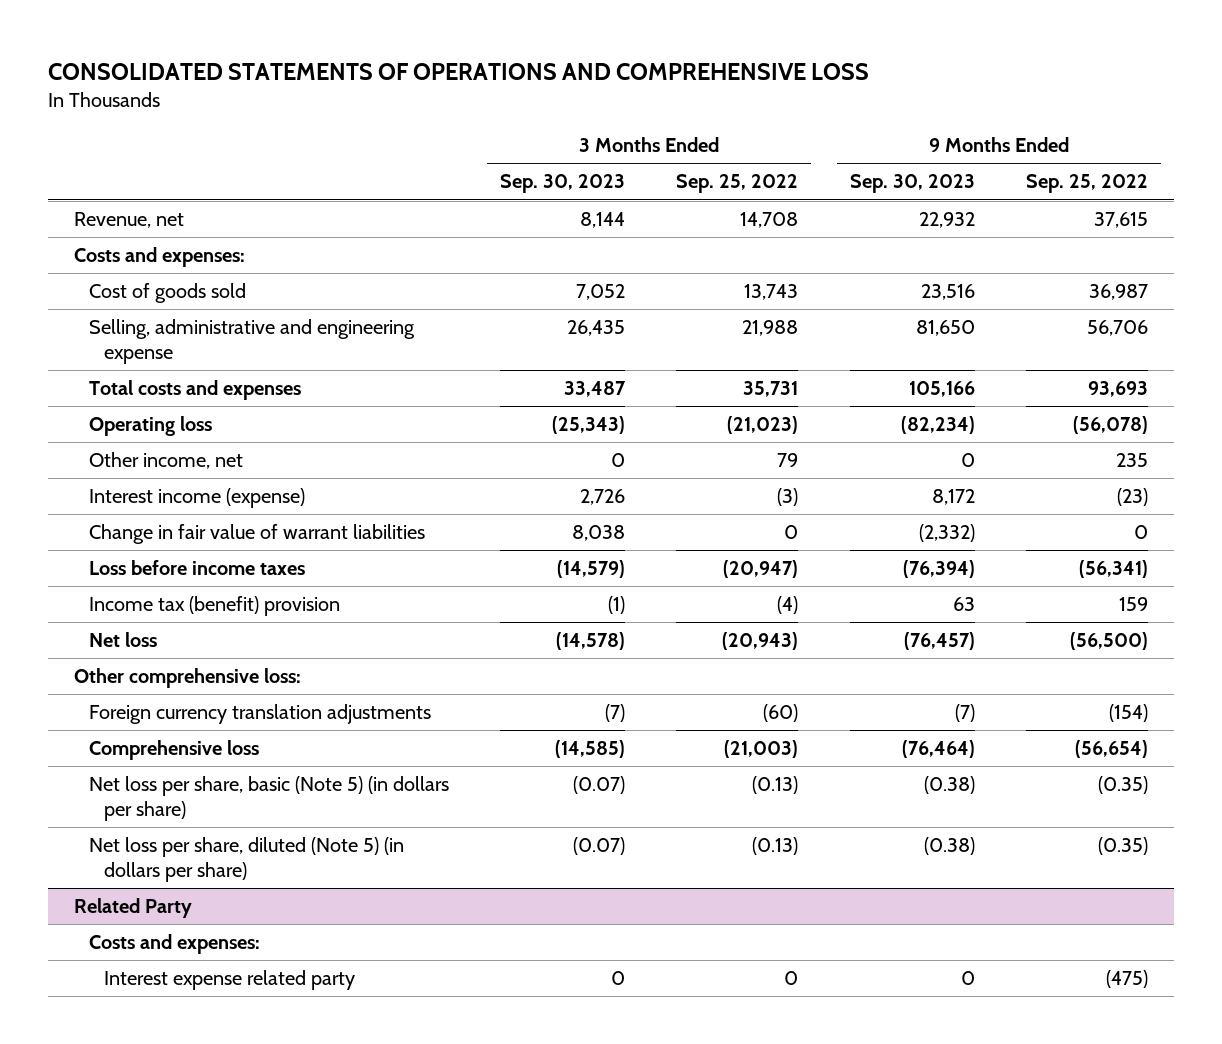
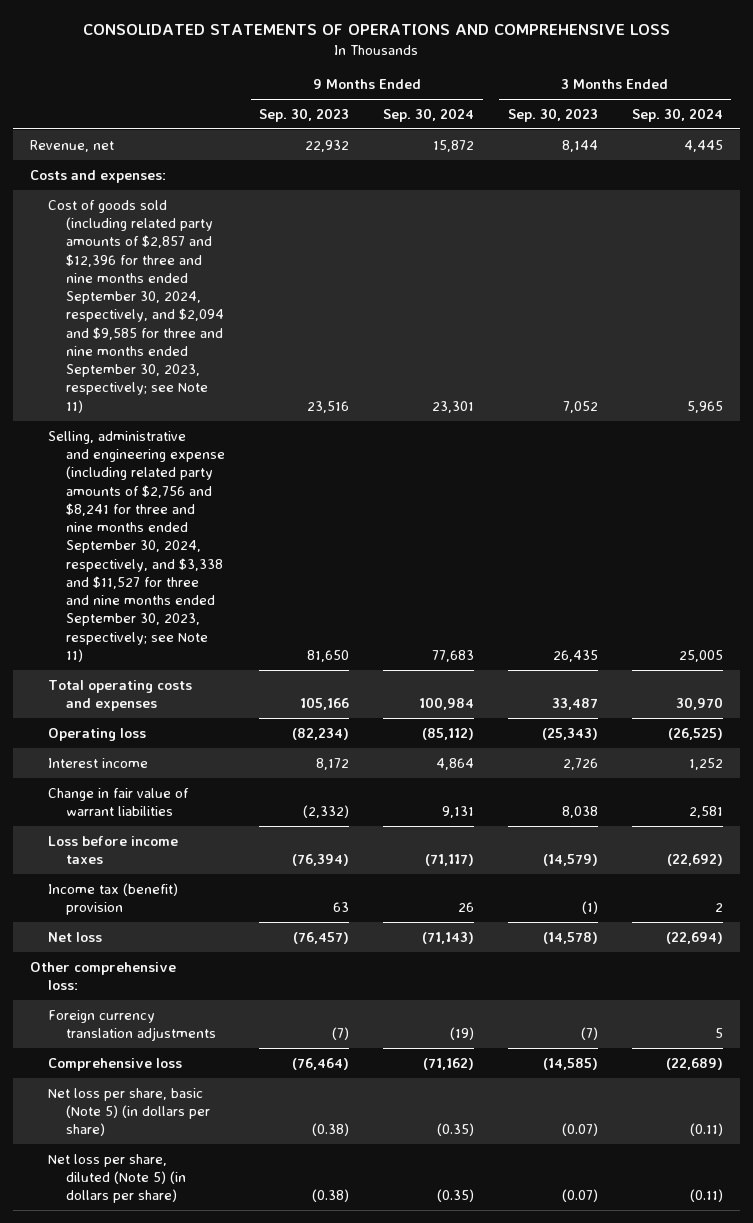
- | 3 Months Ended Sep. 30, 2023 | 3 Months Ended Sep. 25, 2022 | 9 Months Ended Sep. 30, 2023 | 9 Months Ended Sep. 25, 2022
+ | 9 Months Ended Sep. 30, 2023 | 9 Months Ended Sep. 30, 2024 | 3 Months Ended Sep. 30, 2023 | 3 Months Ended Sep. 30, 2024
- Cost of goods sold | 7,052 | 13,743 | 23,516 | 36,987
- Selling, administrative and engineering expense | 26,435 | 21,988 | 81,650 | 56,706
- Total costs and expenses | 33,487 | 35,731 | 105,166 | 93,693
+ Cost of goods sold (including related party amounts of $2,857 and $12,396 for three and nine months ended September 30, 2024, respectively, and $2,094 and $9,585 for three and nine months ended September 30, 2023, respectively; see Note 11) | 23,516 | 23,301 | 7,052 | 5,965
+ Selling, administrative and engineering expense (including related party amounts of $2,756 and $8,241 for three and nine months ended September 30, 2024, respectively, and $3,338 and $11,527 for three and nine months ended September 30, 2023, respectively; see Note 11) | 81,650 | 77,683 | 26,435 | 25,005
+ Total operating costs and expenses | 105,166 | 100,984 | 33,487 | 30,970
- Other income, net | 0 | 79 | 0 | 235
- Interest income (expense) | 2,726 | (3) | 8,172 | (23)
+ Interest income | 8,172 | 4,864 | 2,726 | 1,252
- Related Party
- Costs and expenses:
- Interest expense related party | 0 | 0 | 0 | (475)

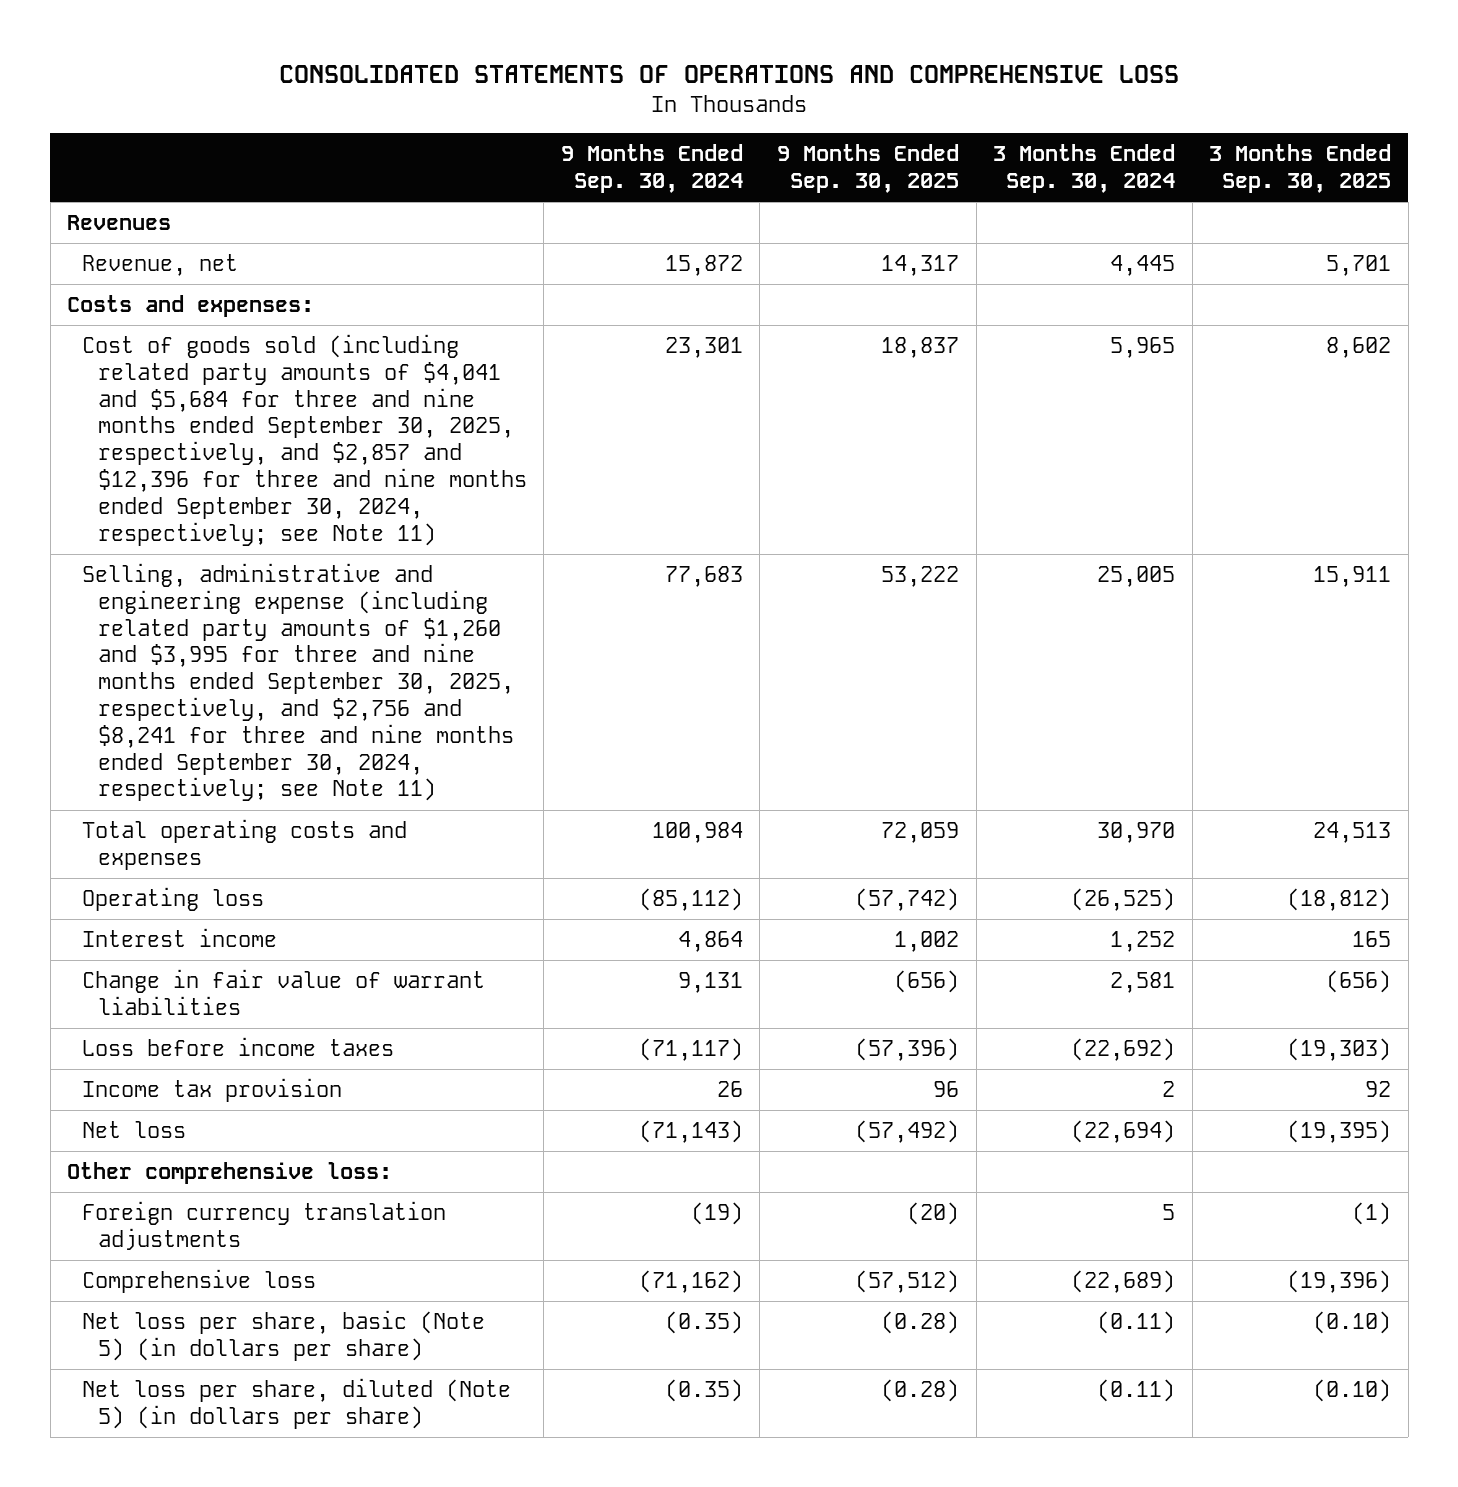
- | 9 Months Ended Sep. 30, 2023 | 9 Months Ended Sep. 30, 2024 | 3 Months Ended Sep. 30, 2023 | 3 Months Ended Sep. 30, 2024
+ | 9 Months Ended Sep. 30, 2024 | 9 Months Ended Sep. 30, 2025 | 3 Months Ended Sep. 30, 2024 | 3 Months Ended Sep. 30, 2025
+ Revenues
- Cost of goods sold (including related party amounts of $2,857 and $12,396 for three and nine months ended September 30, 2024, respectively, and $2,094 and $9,585 for three and nine months ended September 30, 2023, respectively; see Note 11) | 23,516 | 23,301 | 7,052 | 5,965
- Selling, administrative and engineering expense (including related party amounts of $2,756 and $8,241 for three and nine months ended September 30, 2024, respectively, and $3,338 and $11,527 for three and nine months ended September 30, 2023, respectively; see Note 11) | 81,650 | 77,683 | 26,435 | 25,005
+ Cost of goods sold (including related party amounts of $4,041 and $5,684 for three and nine months ended September 30, 2025, respectively, and $2,857 and $12,396 for three and nine months ended September 30, 2024, respectively; see Note 11) | 23,301 | 18,837 | 5,965 | 8,602
+ Selling, administrative and engineering expense (including related party amounts of $1,260 and $3,995 for three and nine months ended September 30, 2025, respectively, and $2,756 and $8,241 for three and nine months ended September 30, 2024, respectively; see Note 11) | 77,683 | 53,222 | 25,005 | 15,911
- Income tax (benefit) provision | 63 | 26 | (1) | 2
+ Income tax provision | 26 | 96 | 2 | 92

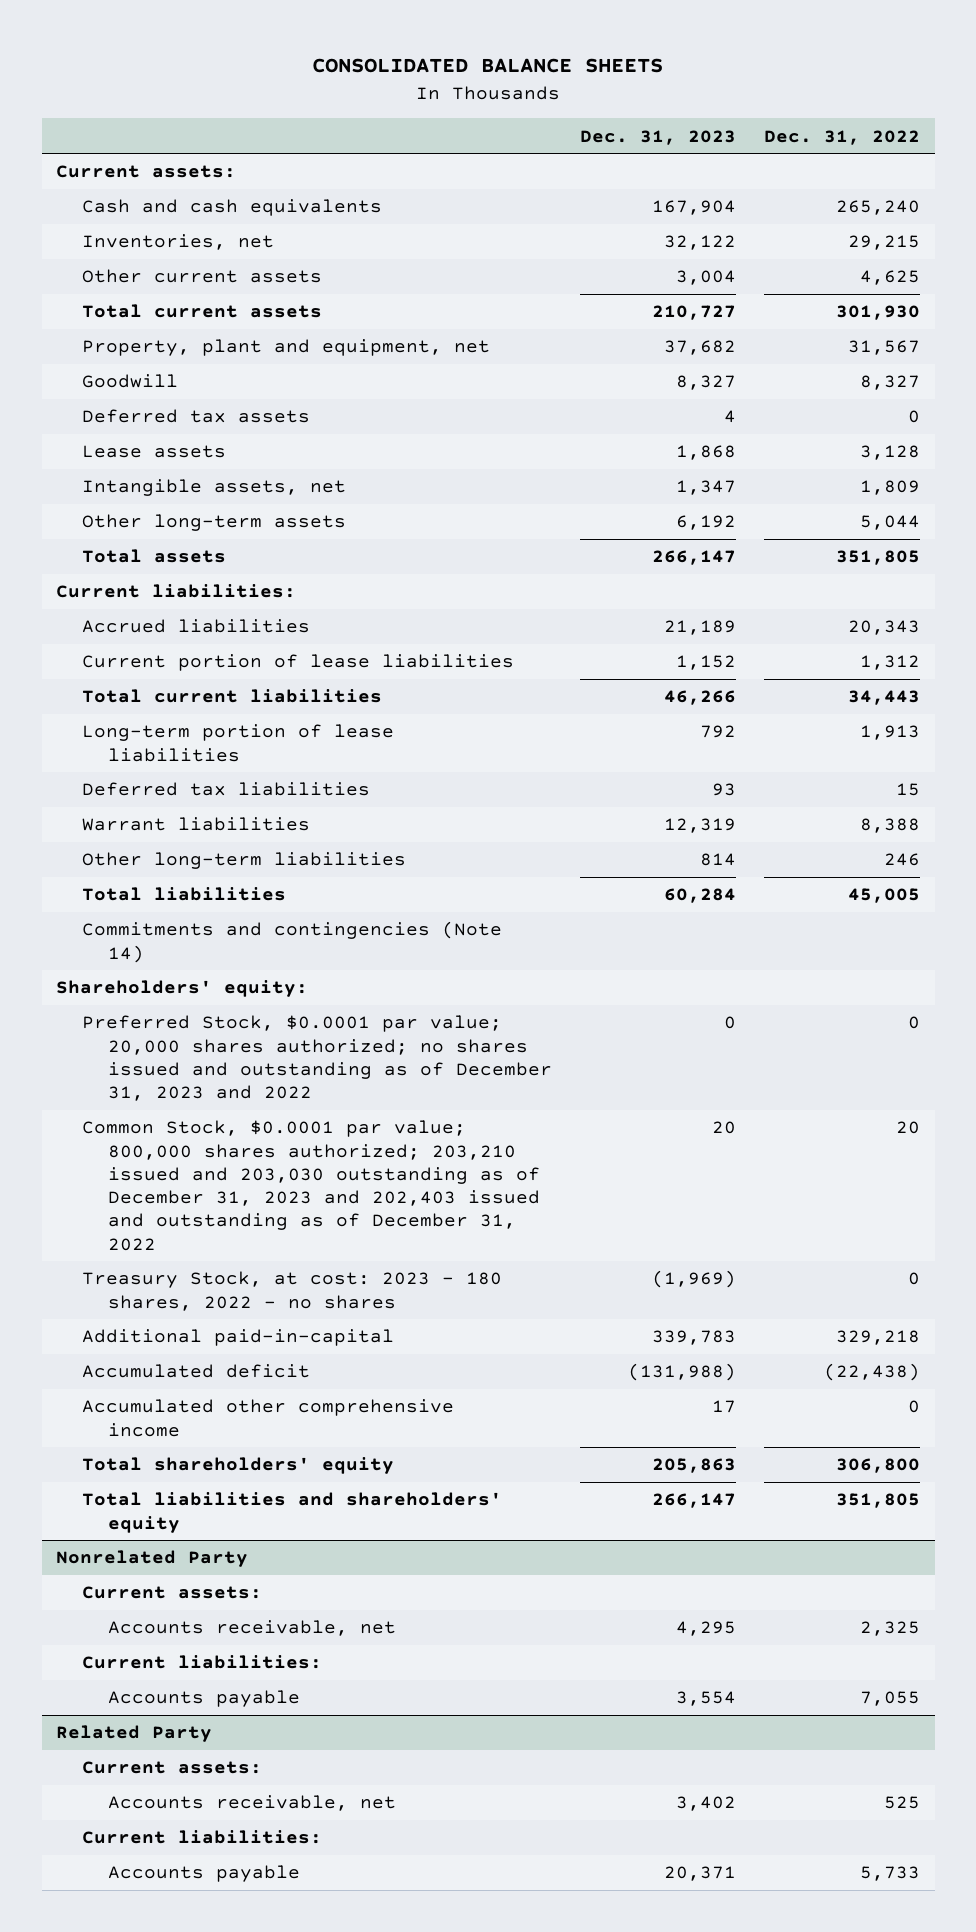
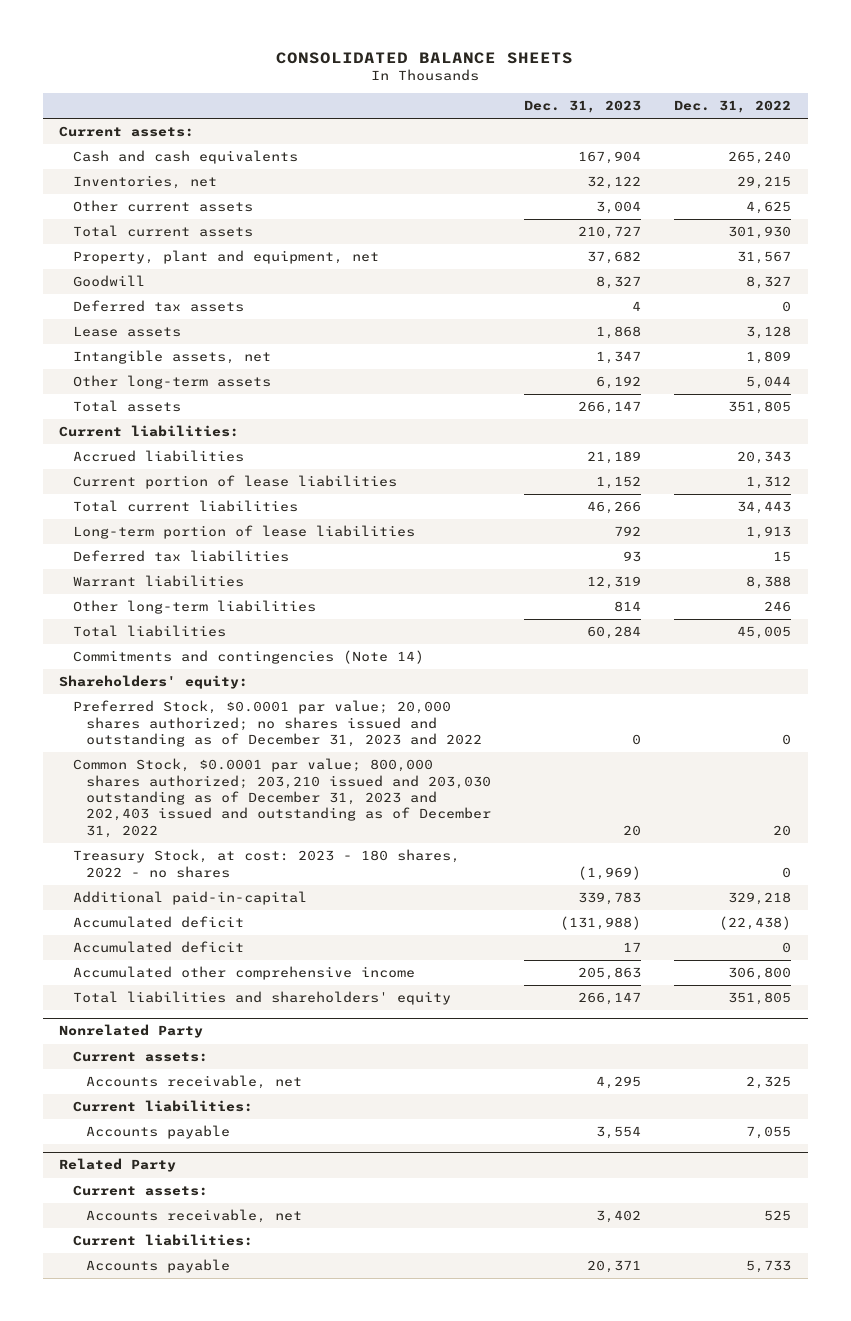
- Accumulated other comprehensive income | 17 | 0
- Total shareholders' equity | 205,863 | 306,800
+ Accumulated deficit | 17 | 0
+ Accumulated other comprehensive income | 205,863 | 306,800

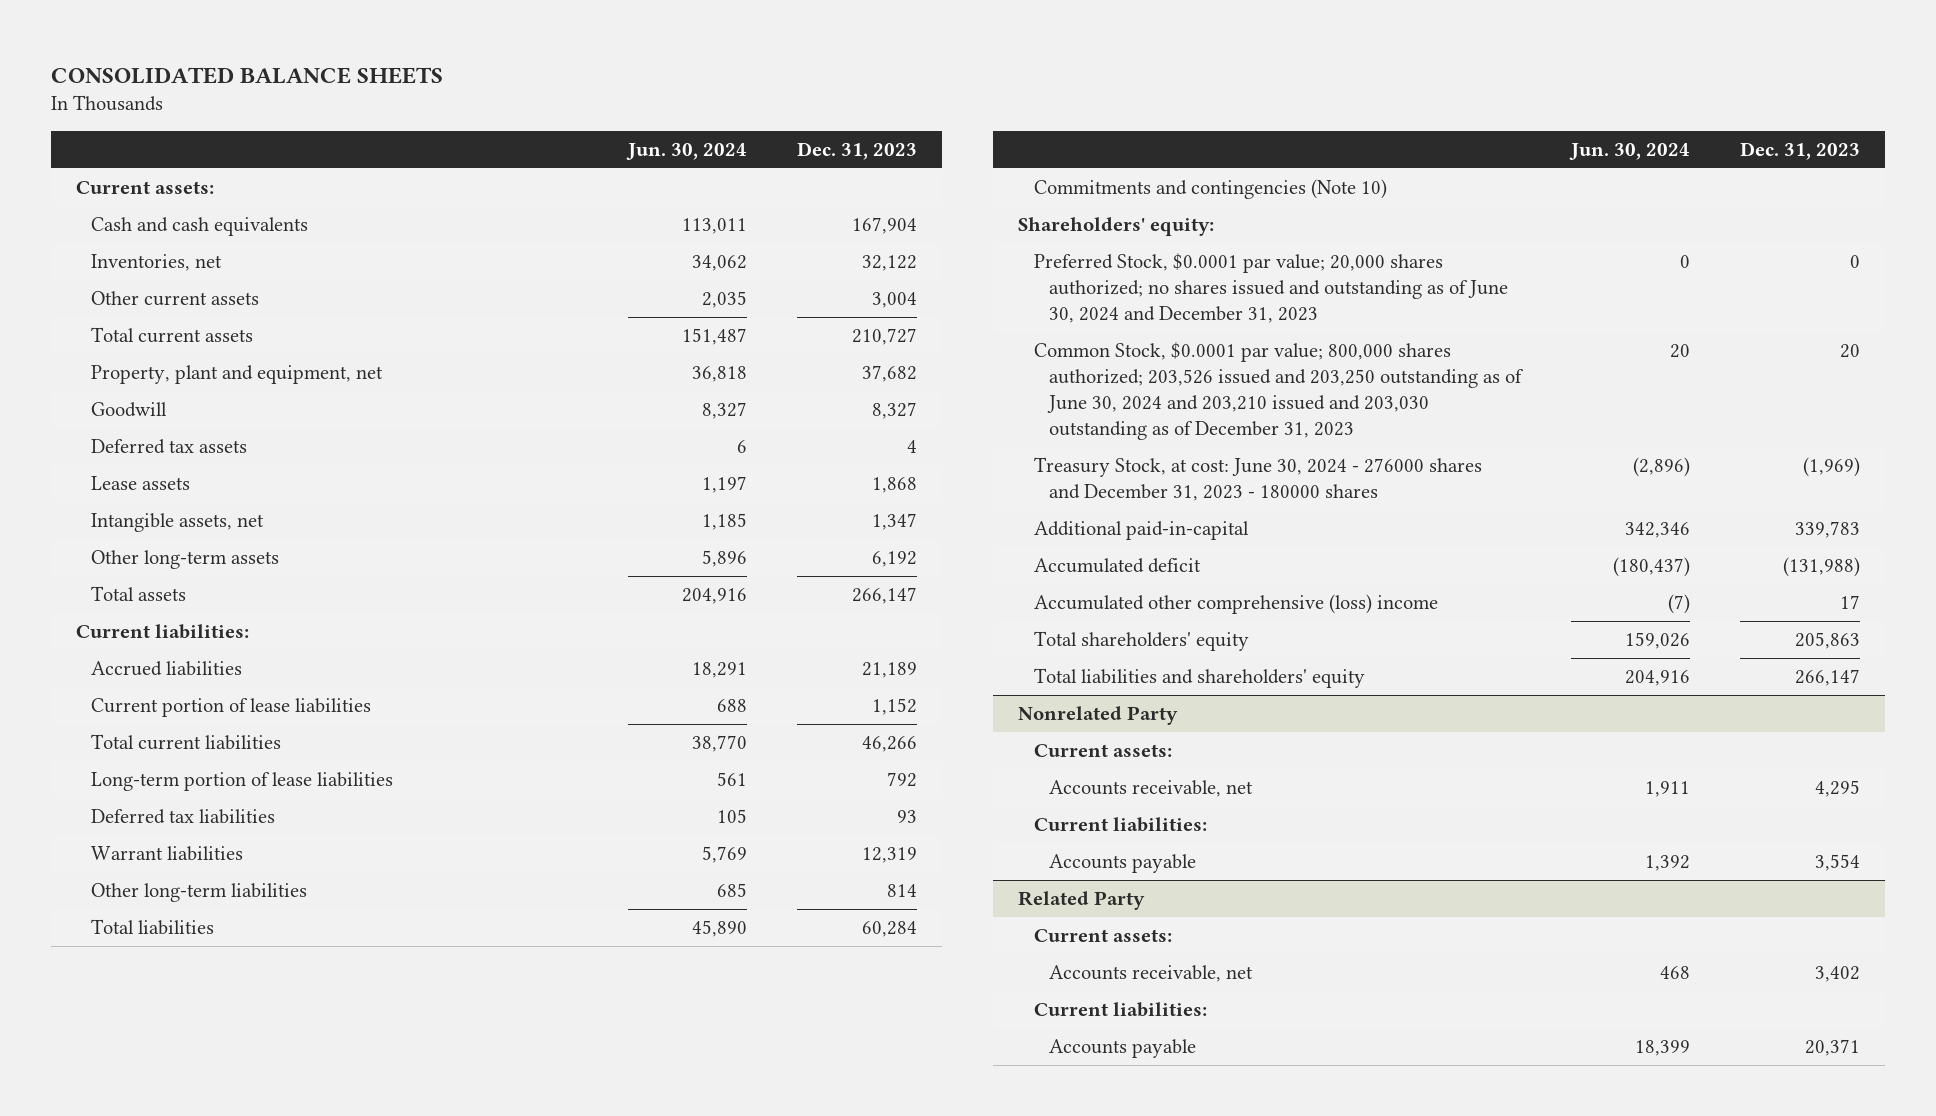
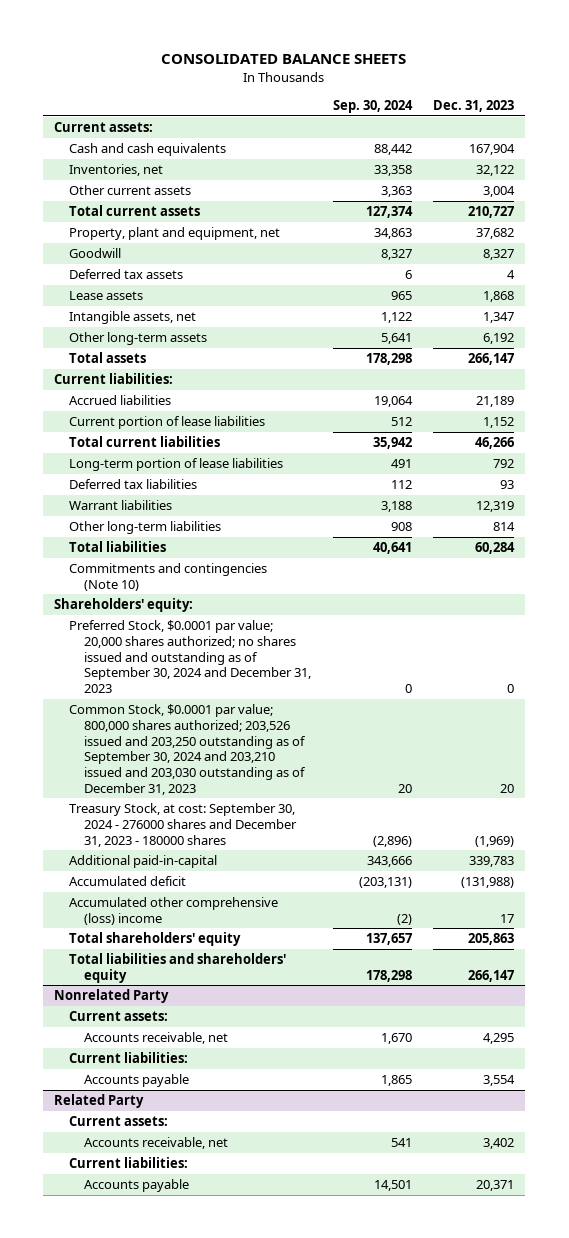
- | Jun. 30, 2024 | Dec. 31, 2023
+ | Sep. 30, 2024 | Dec. 31, 2023
- Preferred Stock, $0.0001 par value; 20,000 shares authorized; no shares issued and outstanding as of June 30, 2024 and December 31, 2023 | 0 | 0
- Common Stock, $0.0001 par value; 800,000 shares authorized; 203,526 issued and 203,250 outstanding as of June 30, 2024 and 203,210 issued and 203,030 outstanding as of December 31, 2023 | 20 | 20
- Treasury Stock, at cost: June 30, 2024 - 276000 shares and December 31, 2023 - 180000 shares | (2,896) | (1,969)
+ Preferred Stock, $0.0001 par value; 20,000 shares authorized; no shares issued and outstanding as of September 30, 2024 and December 31, 2023 | 0 | 0
+ Common Stock, $0.0001 par value; 800,000 shares authorized; 203,526 issued and 203,250 outstanding as of September 30, 2024 and 203,210 issued and 203,030 outstanding as of December 31, 2023 | 20 | 20
+ Treasury Stock, at cost: September 30, 2024 - 276000 shares and December 31, 2023 - 180000 shares | (2,896) | (1,969)

